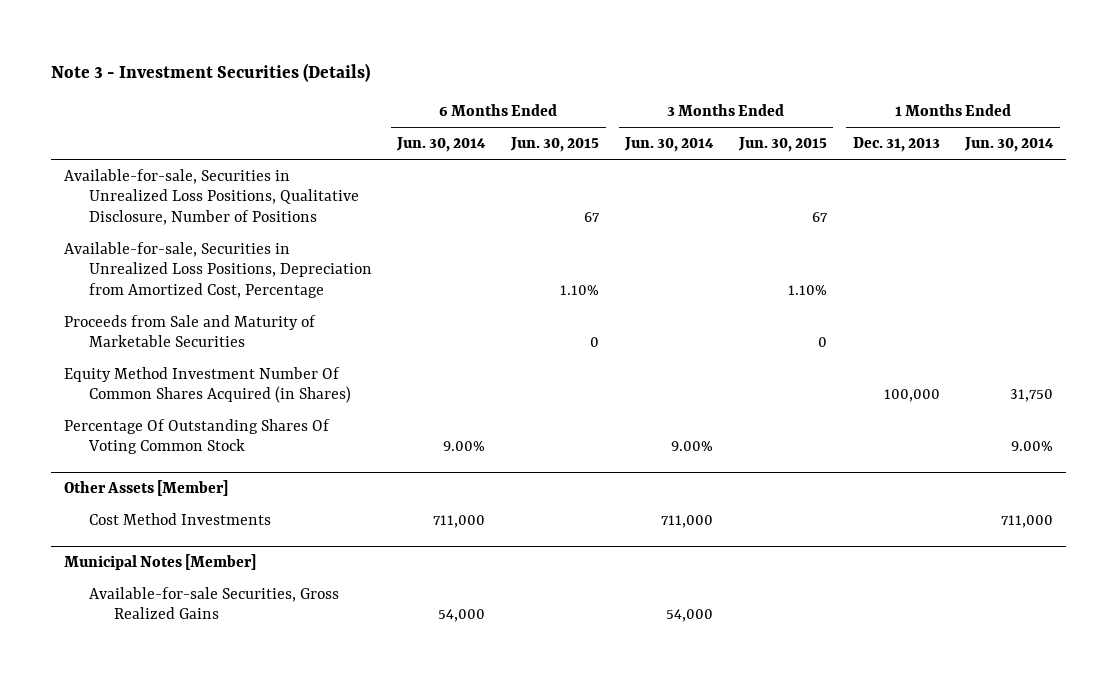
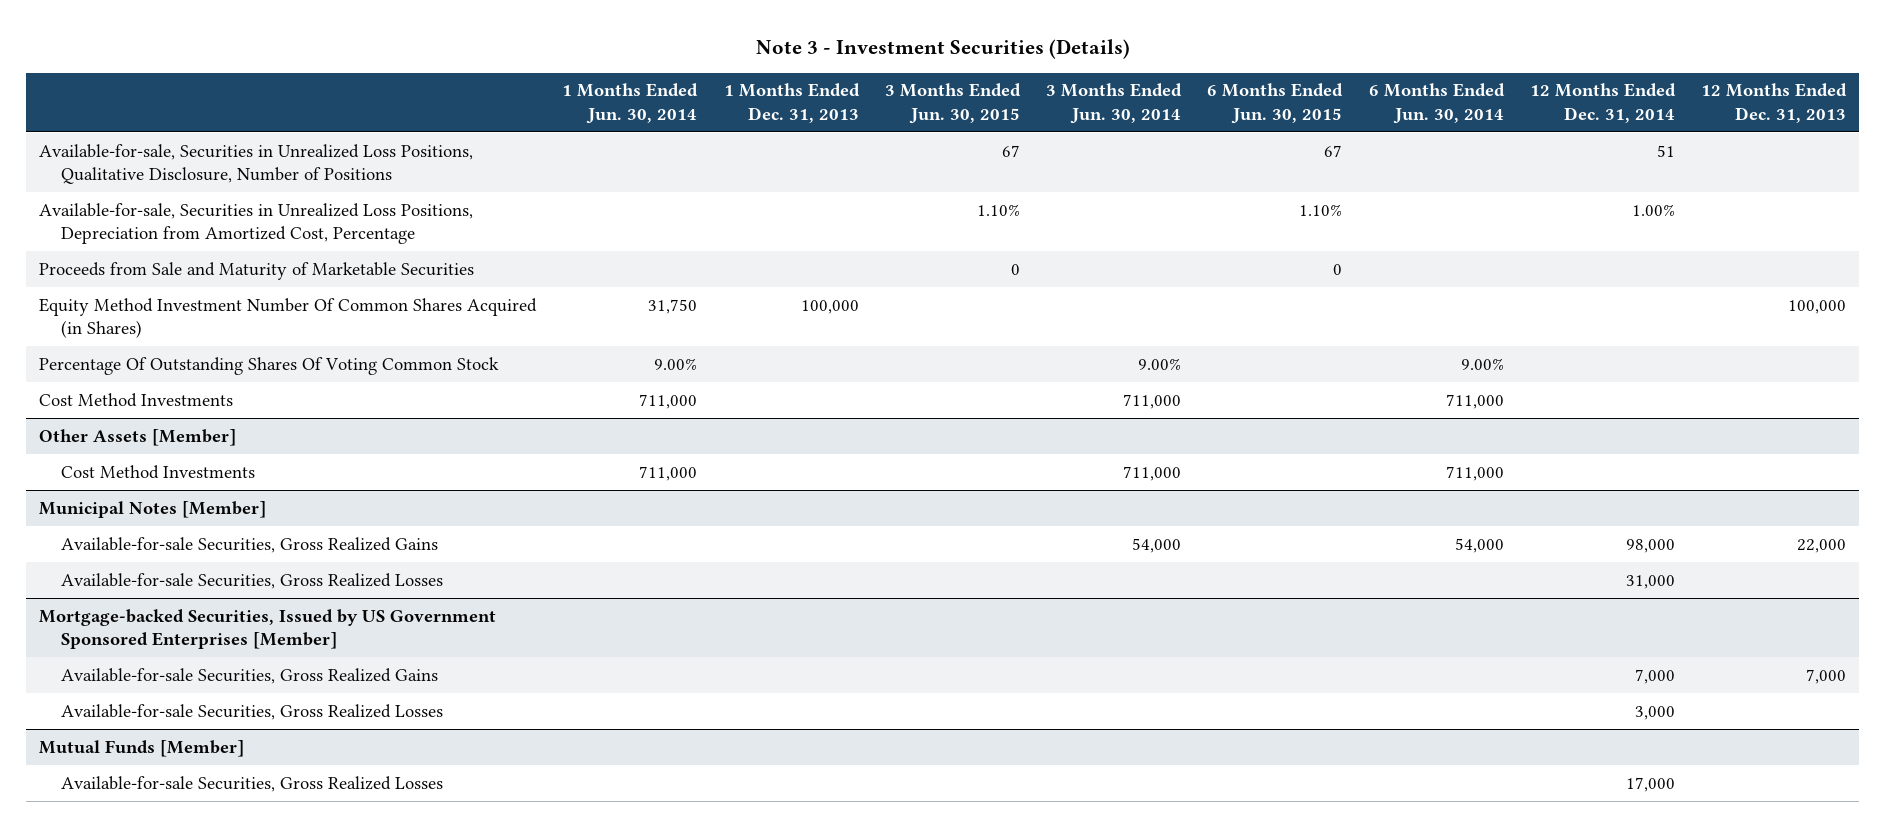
- | 6 Months Ended Jun. 30, 2014 | 6 Months Ended Jun. 30, 2015 | 3 Months Ended Jun. 30, 2014 | 3 Months Ended Jun. 30, 2015 | 1 Months Ended Dec. 31, 2013 | 1 Months Ended Jun. 30, 2014
+ | 1 Months Ended Jun. 30, 2014 | 1 Months Ended Dec. 31, 2013 | 3 Months Ended Jun. 30, 2015 | 3 Months Ended Jun. 30, 2014 | 6 Months Ended Jun. 30, 2015 | 6 Months Ended Jun. 30, 2014 | 12 Months Ended Dec. 31, 2014 | 12 Months Ended Dec. 31, 2013
+ Cost Method Investments | 711,000 | | | 711,000 | | 711,000 | |
@ Municipal Notes [Member]
+ Available-for-sale Securities, Gross Realized Losses | | | | | | | 31,000 |
+ Mortgage-backed Securities, Issued by US Government Sponsored Enterprises [Member]
+ Available-for-sale Securities, Gross Realized Gains | | | | | | | 7,000 | 7,000
+ Available-for-sale Securities, Gross Realized Losses | | | | | | | 3,000 |
+ Mutual Funds [Member]
+ Available-for-sale Securities, Gross Realized Losses | | | | | | | 17,000 |

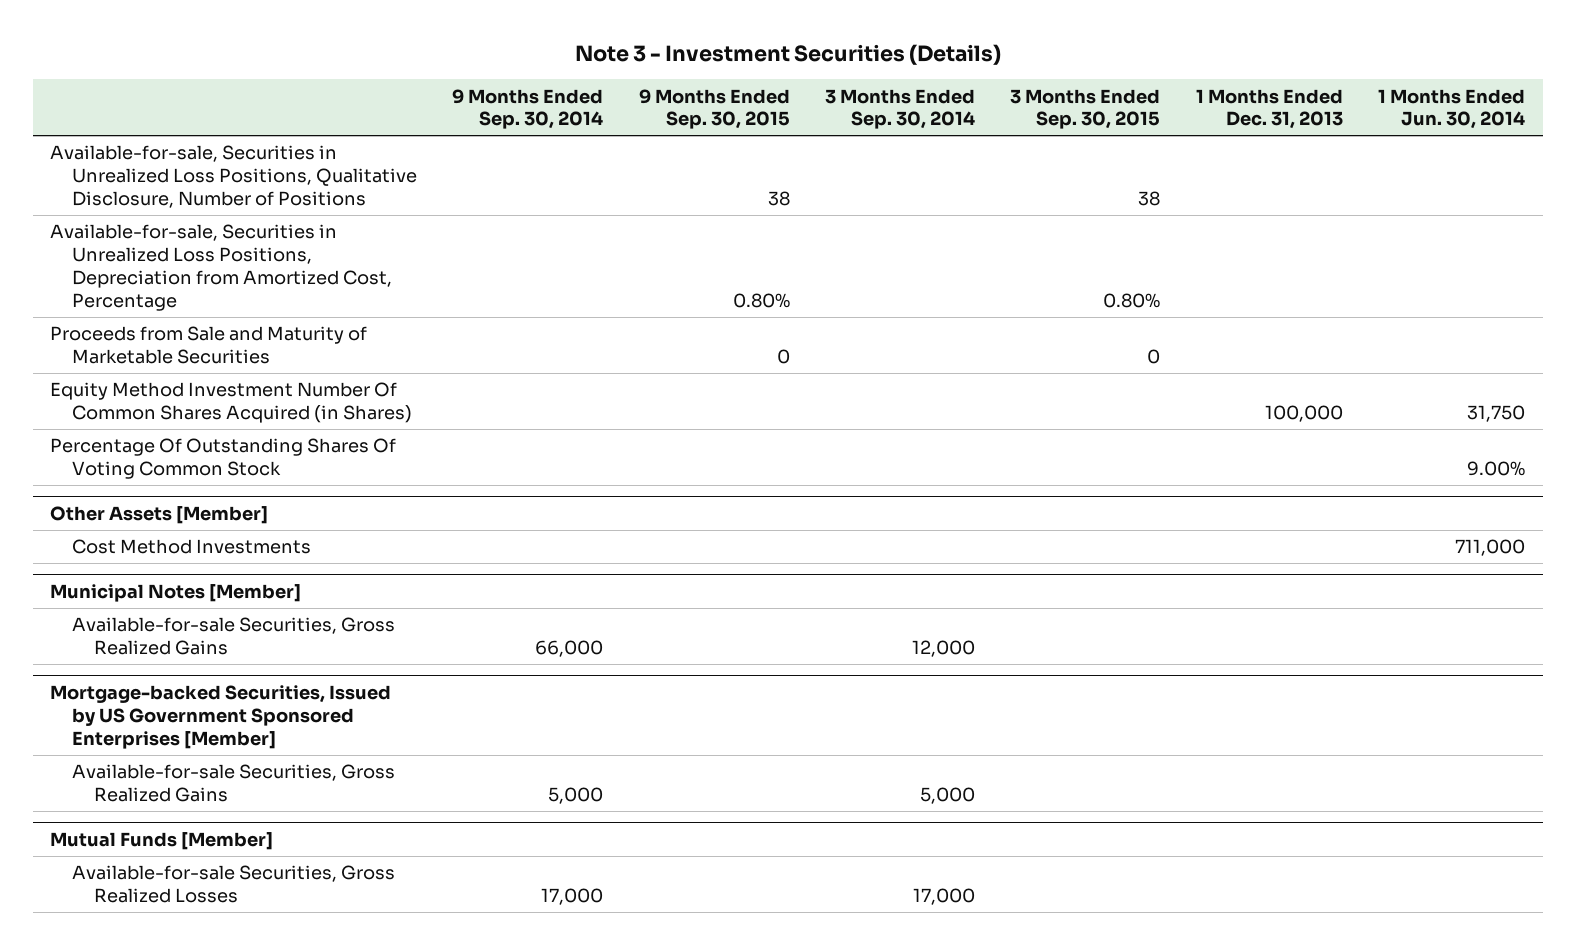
- | 1 Months Ended Jun. 30, 2014 | 1 Months Ended Dec. 31, 2013 | 3 Months Ended Jun. 30, 2015 | 3 Months Ended Jun. 30, 2014 | 6 Months Ended Jun. 30, 2015 | 6 Months Ended Jun. 30, 2014 | 12 Months Ended Dec. 31, 2014 | 12 Months Ended Dec. 31, 2013
+ | 9 Months Ended Sep. 30, 2014 | 9 Months Ended Sep. 30, 2015 | 3 Months Ended Sep. 30, 2014 | 3 Months Ended Sep. 30, 2015 | 1 Months Ended Dec. 31, 2013 | 1 Months Ended Jun. 30, 2014
- Cost Method Investments | 711,000 | | | 711,000 | | 711,000 | |
@ Municipal Notes [Member]
- Available-for-sale Securities, Gross Realized Losses | | | | | | | 31,000 |
@ Mortgage-backed Securities, Issued by US Government Sponsored Enterprises [Member]
- Available-for-sale Securities, Gross Realized Losses | | | | | | | 3,000 |

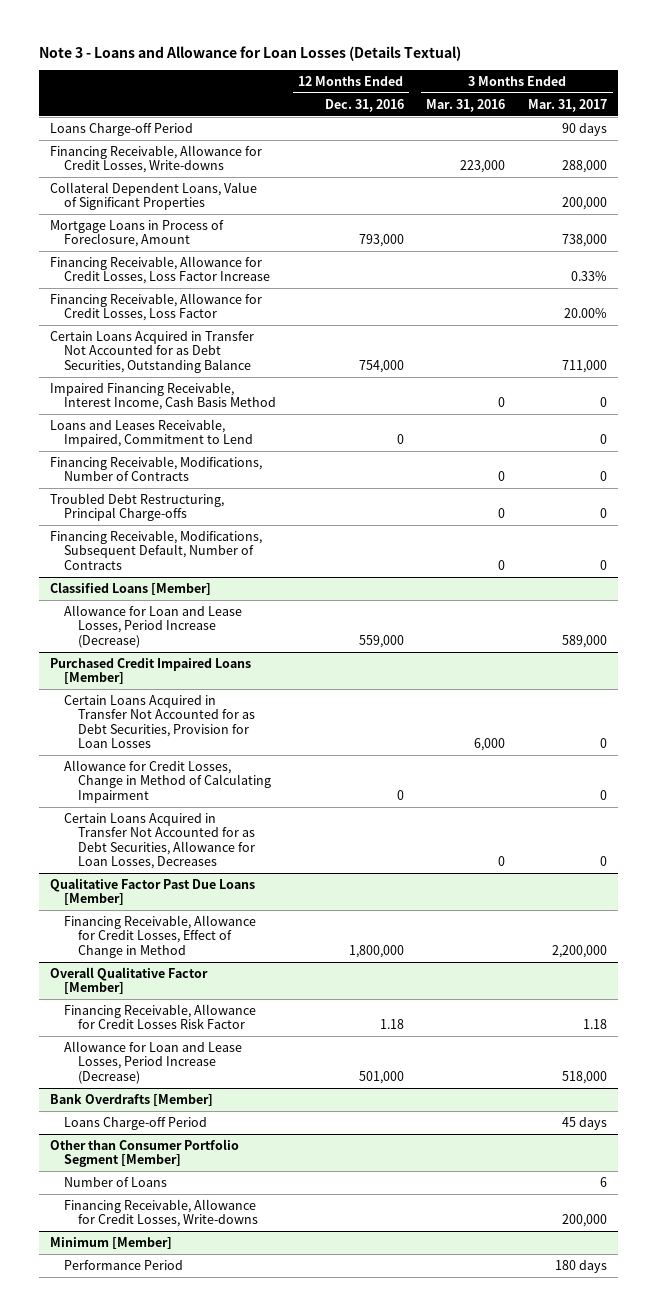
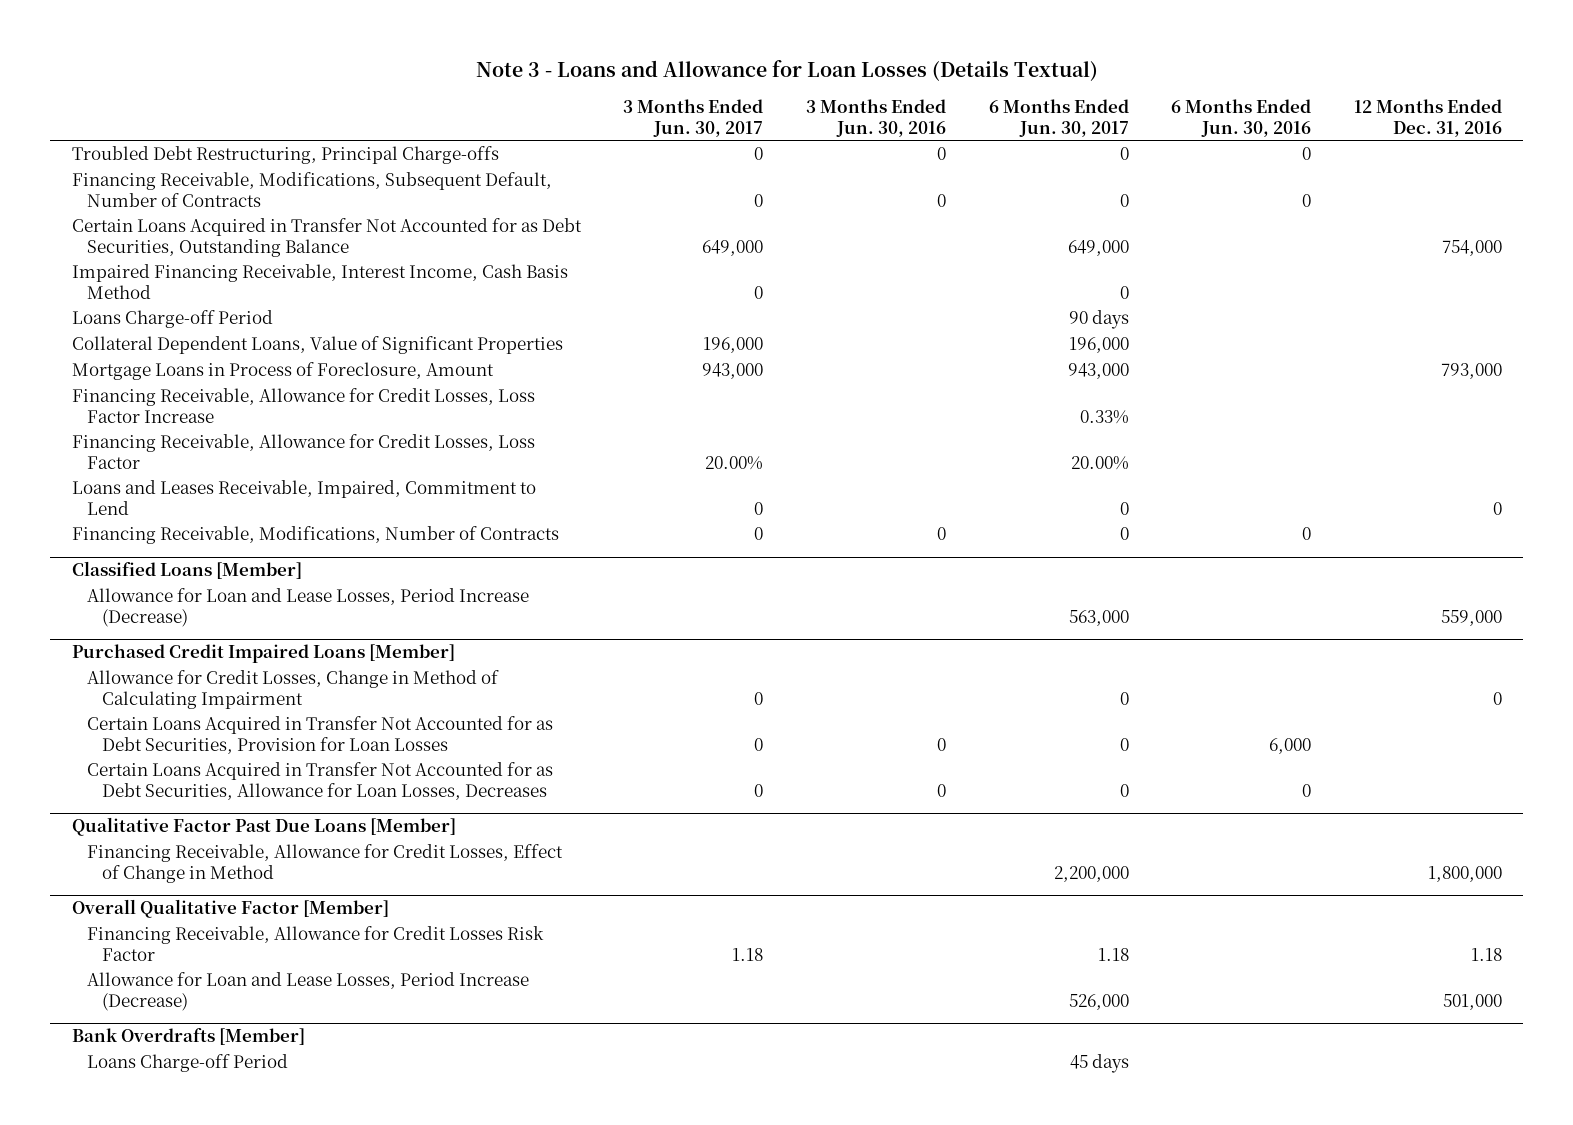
- | 12 Months Ended Dec. 31, 2016 | 3 Months Ended Mar. 31, 2016 | 3 Months Ended Mar. 31, 2017
+ | 3 Months Ended Jun. 30, 2017 | 3 Months Ended Jun. 30, 2016 | 6 Months Ended Jun. 30, 2017 | 6 Months Ended Jun. 30, 2016 | 12 Months Ended Dec. 31, 2016
moved up: Troubled Debt Restructuring, Principal Charge-offs | 0 | 0 | 0 | 0 |
moved up: Financing Receivable, Modifications, Subsequent Default, Number of Contracts | 0 | 0 | 0 | 0 |
moved up: Certain Loans Acquired in Transfer Not Accounted for as Debt Securities, Outstanding Balance | 649,000 | | 649,000 | | 754,000
moved up: Impaired Financing Receivable, Interest Income, Cash Basis Method | 0 | | 0 | |
- Financing Receivable, Allowance for Credit Losses, Write-downs | | 223,000 | 288,000
@ Purchased Credit Impaired Loans [Member]
moved down: Certain Loans Acquired in Transfer Not Accounted for as Debt Securities, Provision for Loan Losses | 0 | 0 | 0 | 6,000 |
- Other than Consumer Portfolio Segment [Member]
- Number of Loans | | | 6
- Financing Receivable, Allowance for Credit Losses, Write-downs | | | 200,000
- Minimum [Member]
- Performance Period | | | 180 days

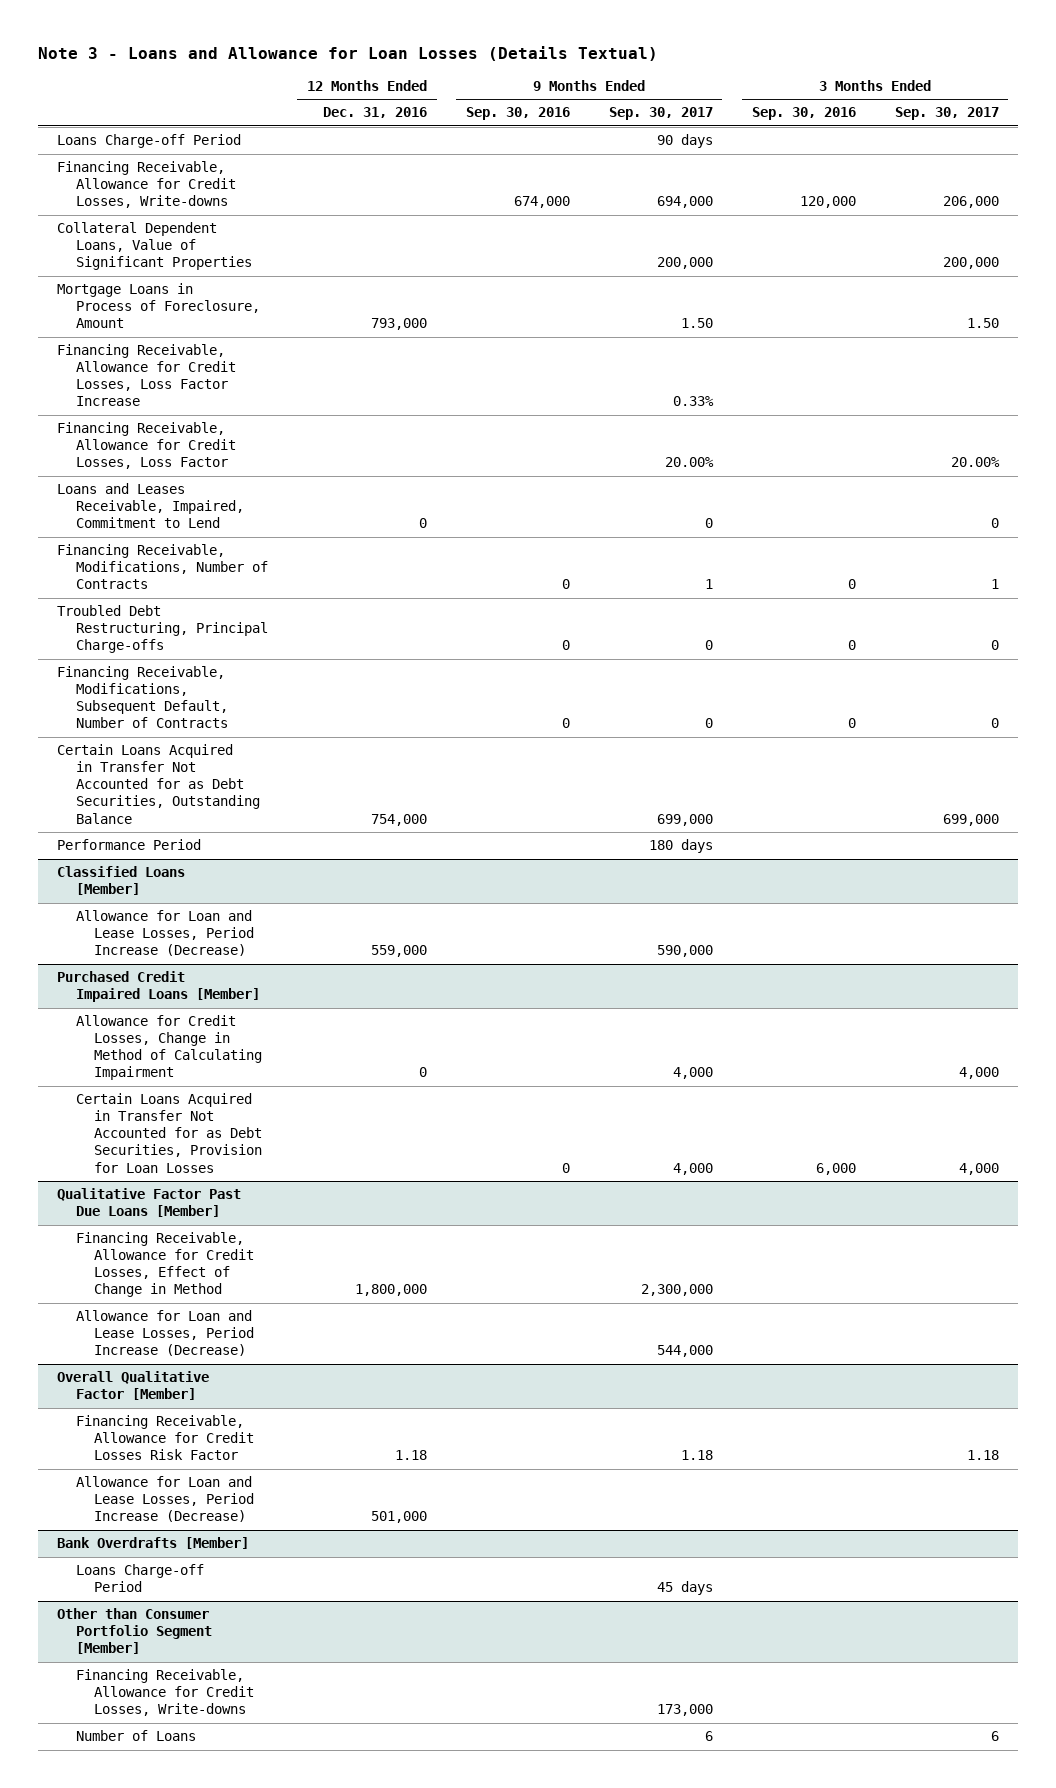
- | 3 Months Ended Jun. 30, 2017 | 3 Months Ended Jun. 30, 2016 | 6 Months Ended Jun. 30, 2017 | 6 Months Ended Jun. 30, 2016 | 12 Months Ended Dec. 31, 2016
+ | 12 Months Ended Dec. 31, 2016 | 9 Months Ended Sep. 30, 2016 | 9 Months Ended Sep. 30, 2017 | 3 Months Ended Sep. 30, 2016 | 3 Months Ended Sep. 30, 2017
- Impaired Financing Receivable, Interest Income, Cash Basis Method | 0 | | 0 | |
+ Financing Receivable, Allowance for Credit Losses, Write-downs | | 674,000 | 694,000 | 120,000 | 206,000
moved down: Troubled Debt Restructuring, Principal Charge-offs | | 0 | 0 | 0 | 0
moved down: Financing Receivable, Modifications, Subsequent Default, Number of Contracts | | 0 | 0 | 0 | 0
moved down: Certain Loans Acquired in Transfer Not Accounted for as Debt Securities, Outstanding Balance | 754,000 | | 699,000 | | 699,000
+ Performance Period | | | 180 days | |
@ Purchased Credit Impaired Loans [Member]
- Certain Loans Acquired in Transfer Not Accounted for as Debt Securities, Allowance for Loan Losses, Decreases | 0 | 0 | 0 | 0 |
@ Qualitative Factor Past Due Loans [Member]
+ Allowance for Loan and Lease Losses, Period Increase (Decrease) | | | 544,000 | |
+ Other than Consumer Portfolio Segment [Member]
+ Financing Receivable, Allowance for Credit Losses, Write-downs | | | 173,000 | |
+ Number of Loans | | | 6 | | 6

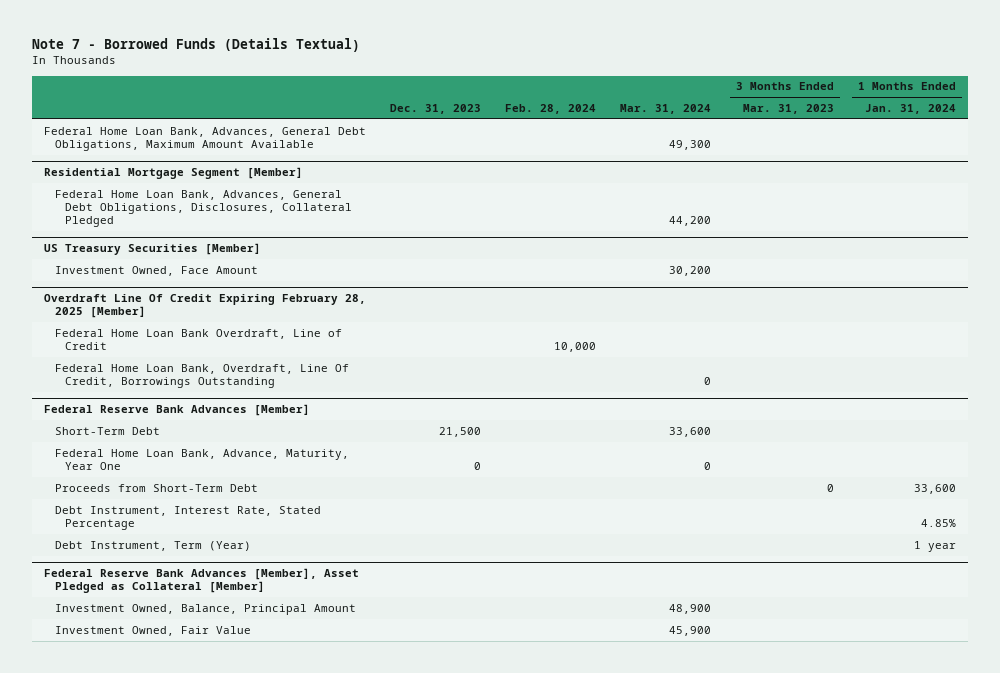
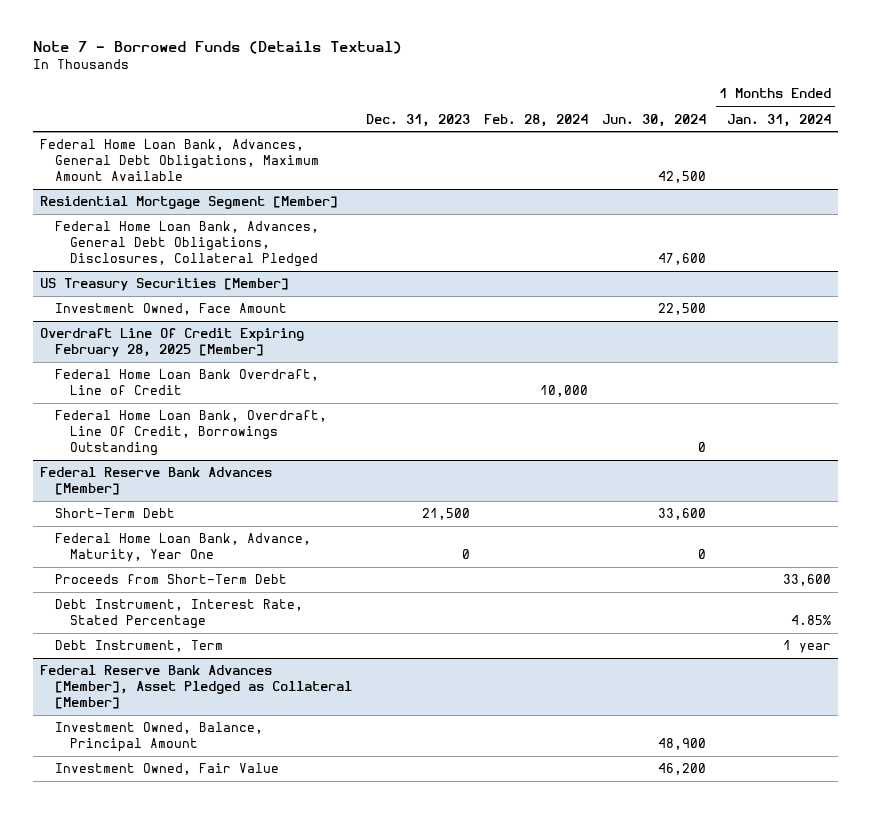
- | Dec. 31, 2023 | Feb. 28, 2024 | Mar. 31, 2024 | 3 Months Ended Mar. 31, 2023 | 1 Months Ended Jan. 31, 2024
+ | Dec. 31, 2023 | Feb. 28, 2024 | Jun. 30, 2024 | 1 Months Ended Jan. 31, 2024
@ Federal Reserve Bank Advances [Member]
- Debt Instrument, Term (Year) | | | | | 1 year
+ Debt Instrument, Term | | | | 1 year

